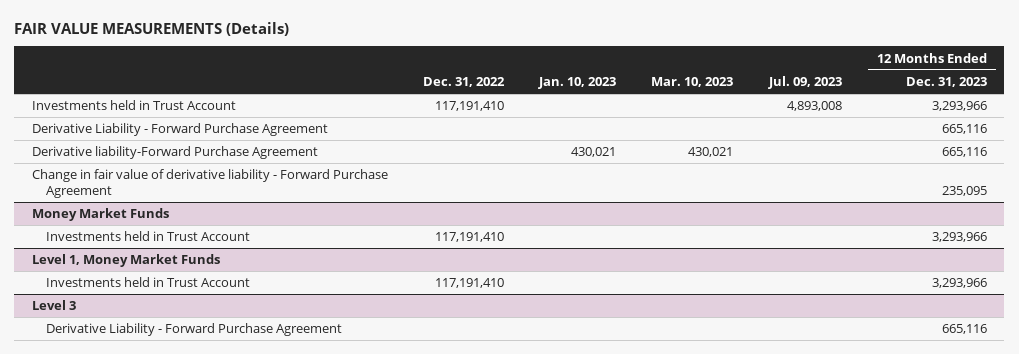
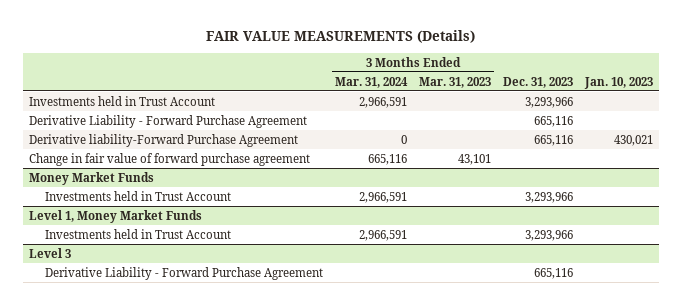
- | Dec. 31, 2022 | Jan. 10, 2023 | Mar. 10, 2023 | Jul. 09, 2023 | 12 Months Ended Dec. 31, 2023
+ | 3 Months Ended Mar. 31, 2024 | 3 Months Ended Mar. 31, 2023 | Dec. 31, 2023 | Jan. 10, 2023
- Change in fair value of derivative liability - Forward Purchase Agreement | | | | | 235,095
+ Change in fair value of forward purchase agreement | 665,116 | 43,101 | |

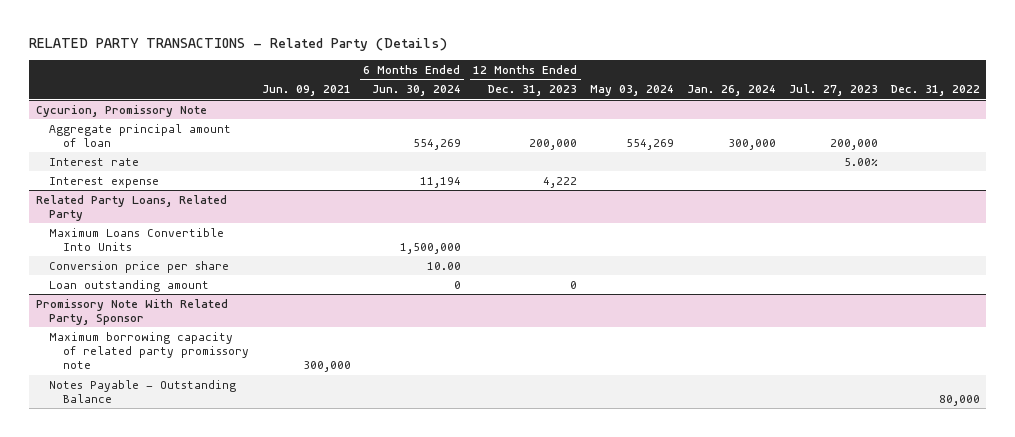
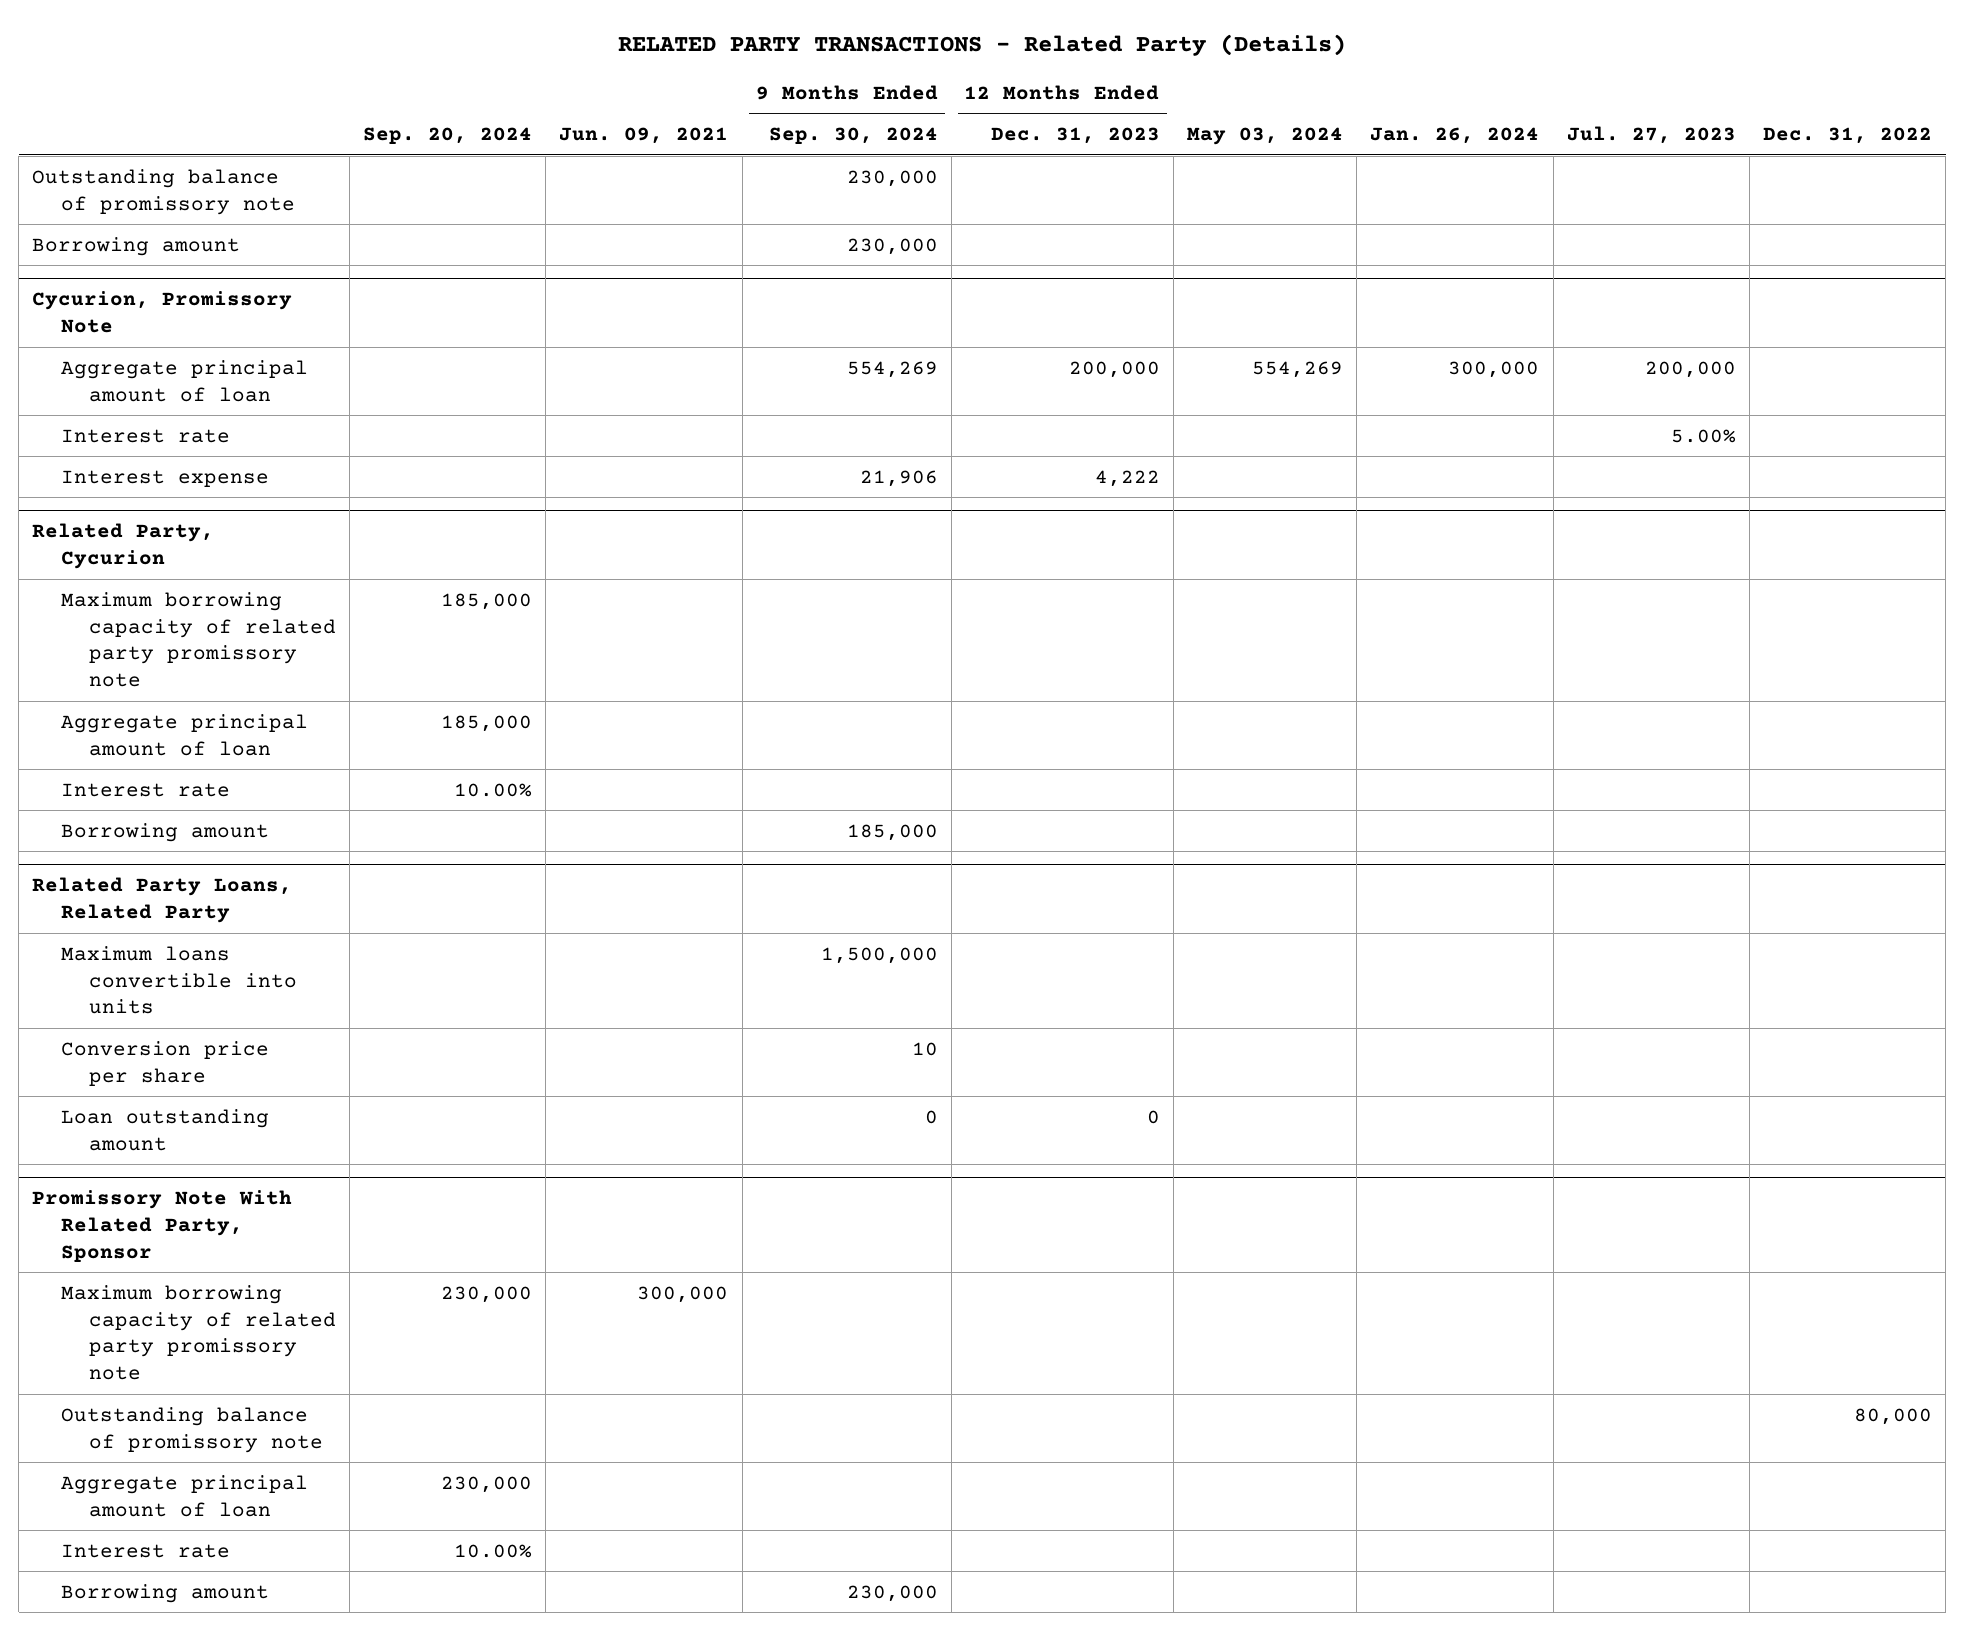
- | Jun. 09, 2021 | 6 Months Ended Jun. 30, 2024 | 12 Months Ended Dec. 31, 2023 | May 03, 2024 | Jan. 26, 2024 | Jul. 27, 2023 | Dec. 31, 2022
+ | Sep. 20, 2024 | Jun. 09, 2021 | 9 Months Ended Sep. 30, 2024 | 12 Months Ended Dec. 31, 2023 | May 03, 2024 | Jan. 26, 2024 | Jul. 27, 2023 | Dec. 31, 2022
+ Outstanding balance of promissory note | | | 230,000 | | | | |
+ Borrowing amount | | | 230,000 | | | | |
+ Related Party, Cycurion
+ Maximum borrowing capacity of related party promissory note | 185,000 | | | | | | |
+ Aggregate principal amount of loan | 185,000 | | | | | | |
+ Interest rate | 10.00% | | | | | | |
+ Borrowing amount | | | 185,000 | | | | |
@ Related Party Loans, Related Party
- Maximum Loans Convertible Into Units | | 1,500,000 | | | | |
+ Maximum loans convertible into units | | | 1,500,000 | | | | |
@ Promissory Note With Related Party, Sponsor
- Notes Payable - Outstanding Balance | | | | | | | 80,000
+ Outstanding balance of promissory note | | | | | | | | 80,000
+ Aggregate principal amount of loan | 230,000 | | | | | | |
+ Interest rate | 10.00% | | | | | | |
+ Borrowing amount | | | 230,000 | | | | |

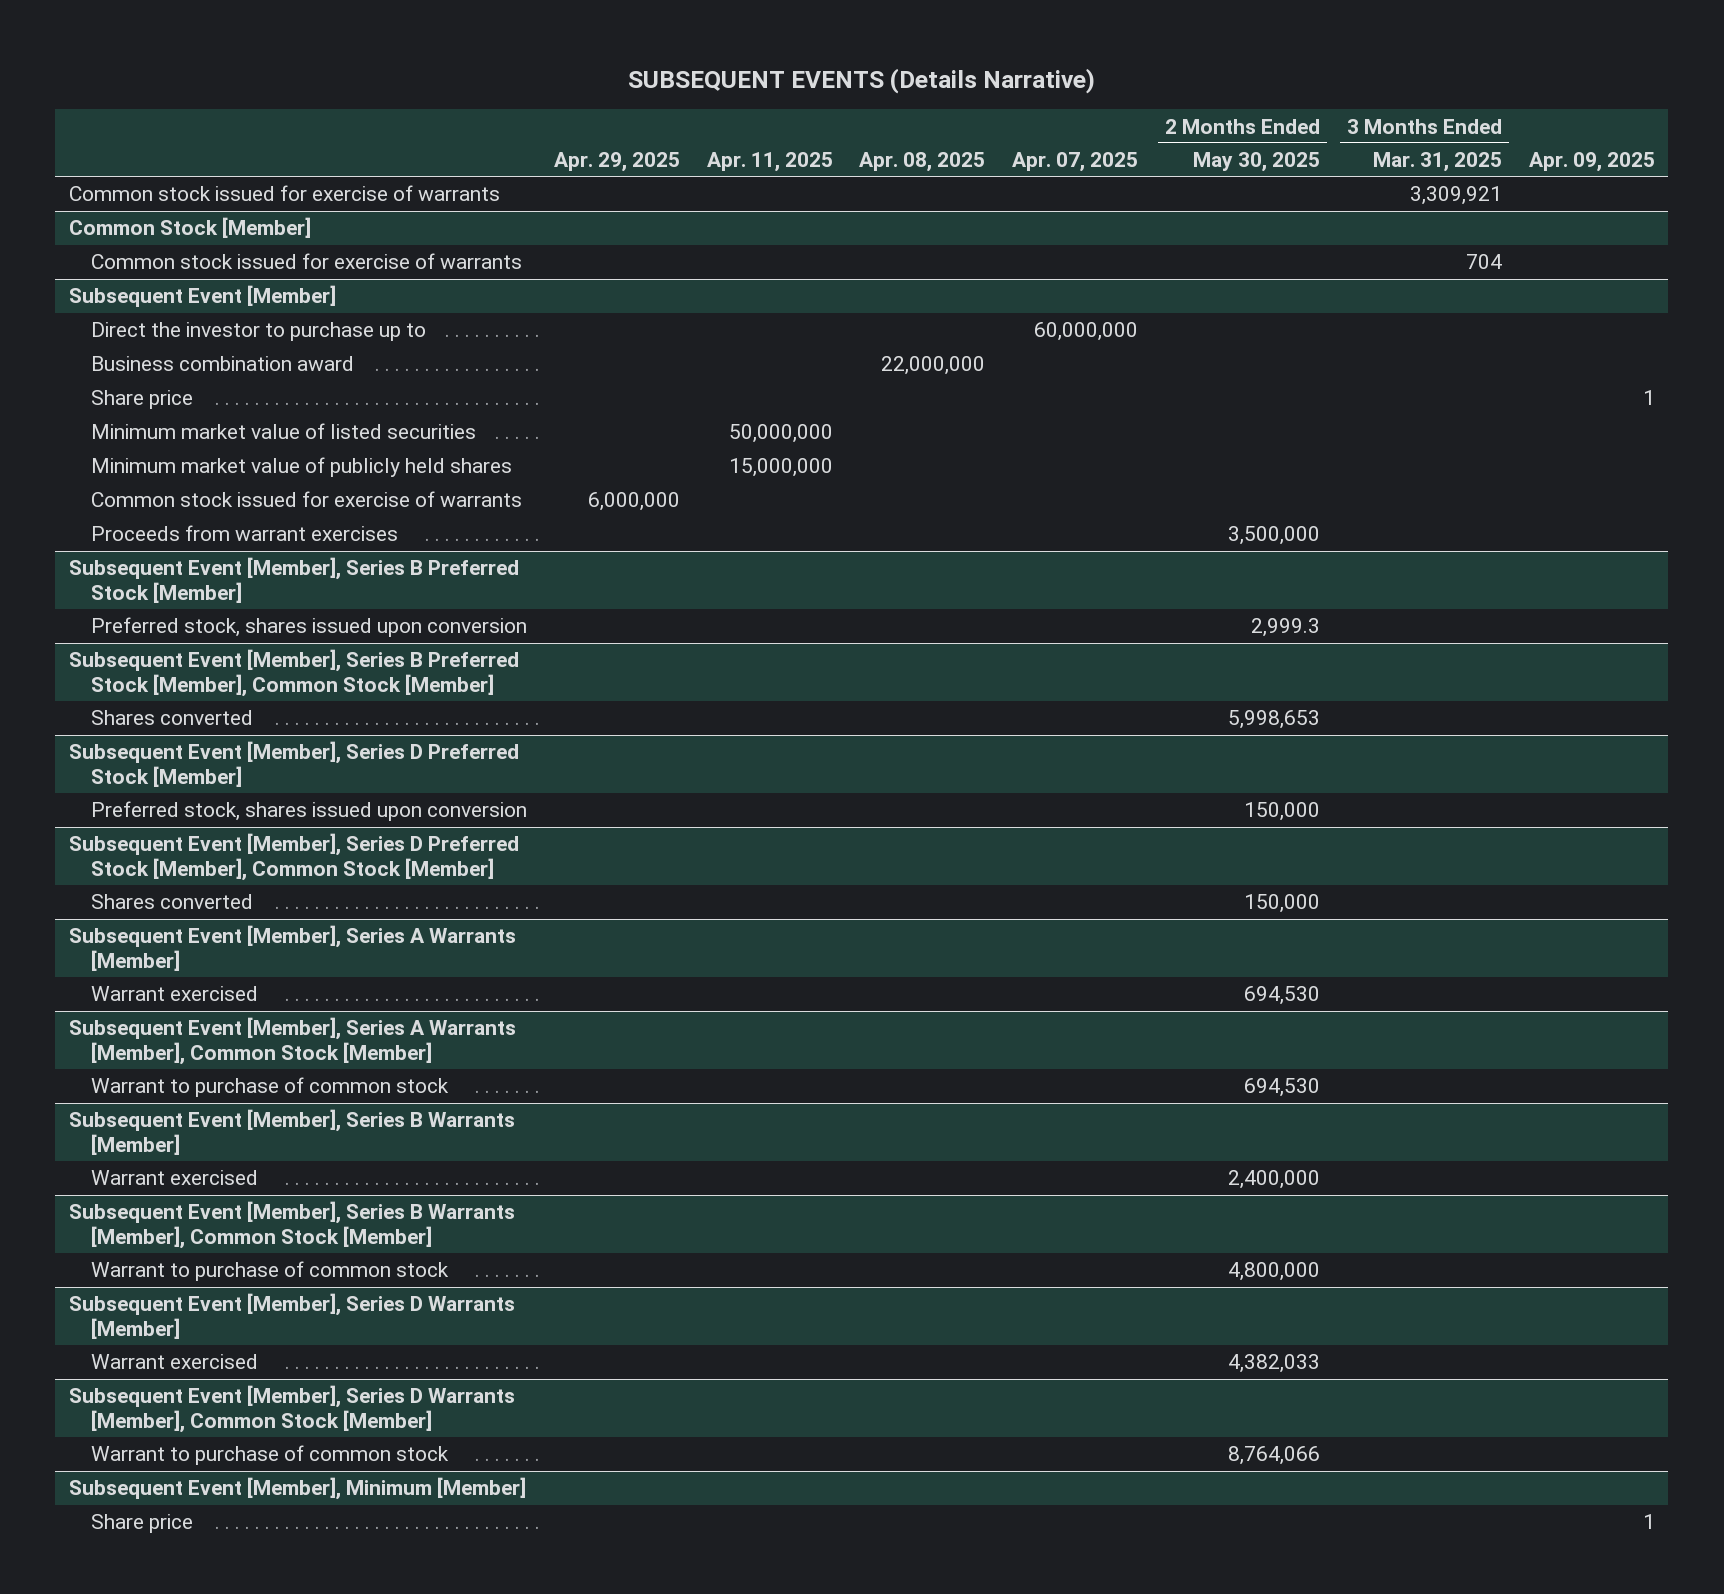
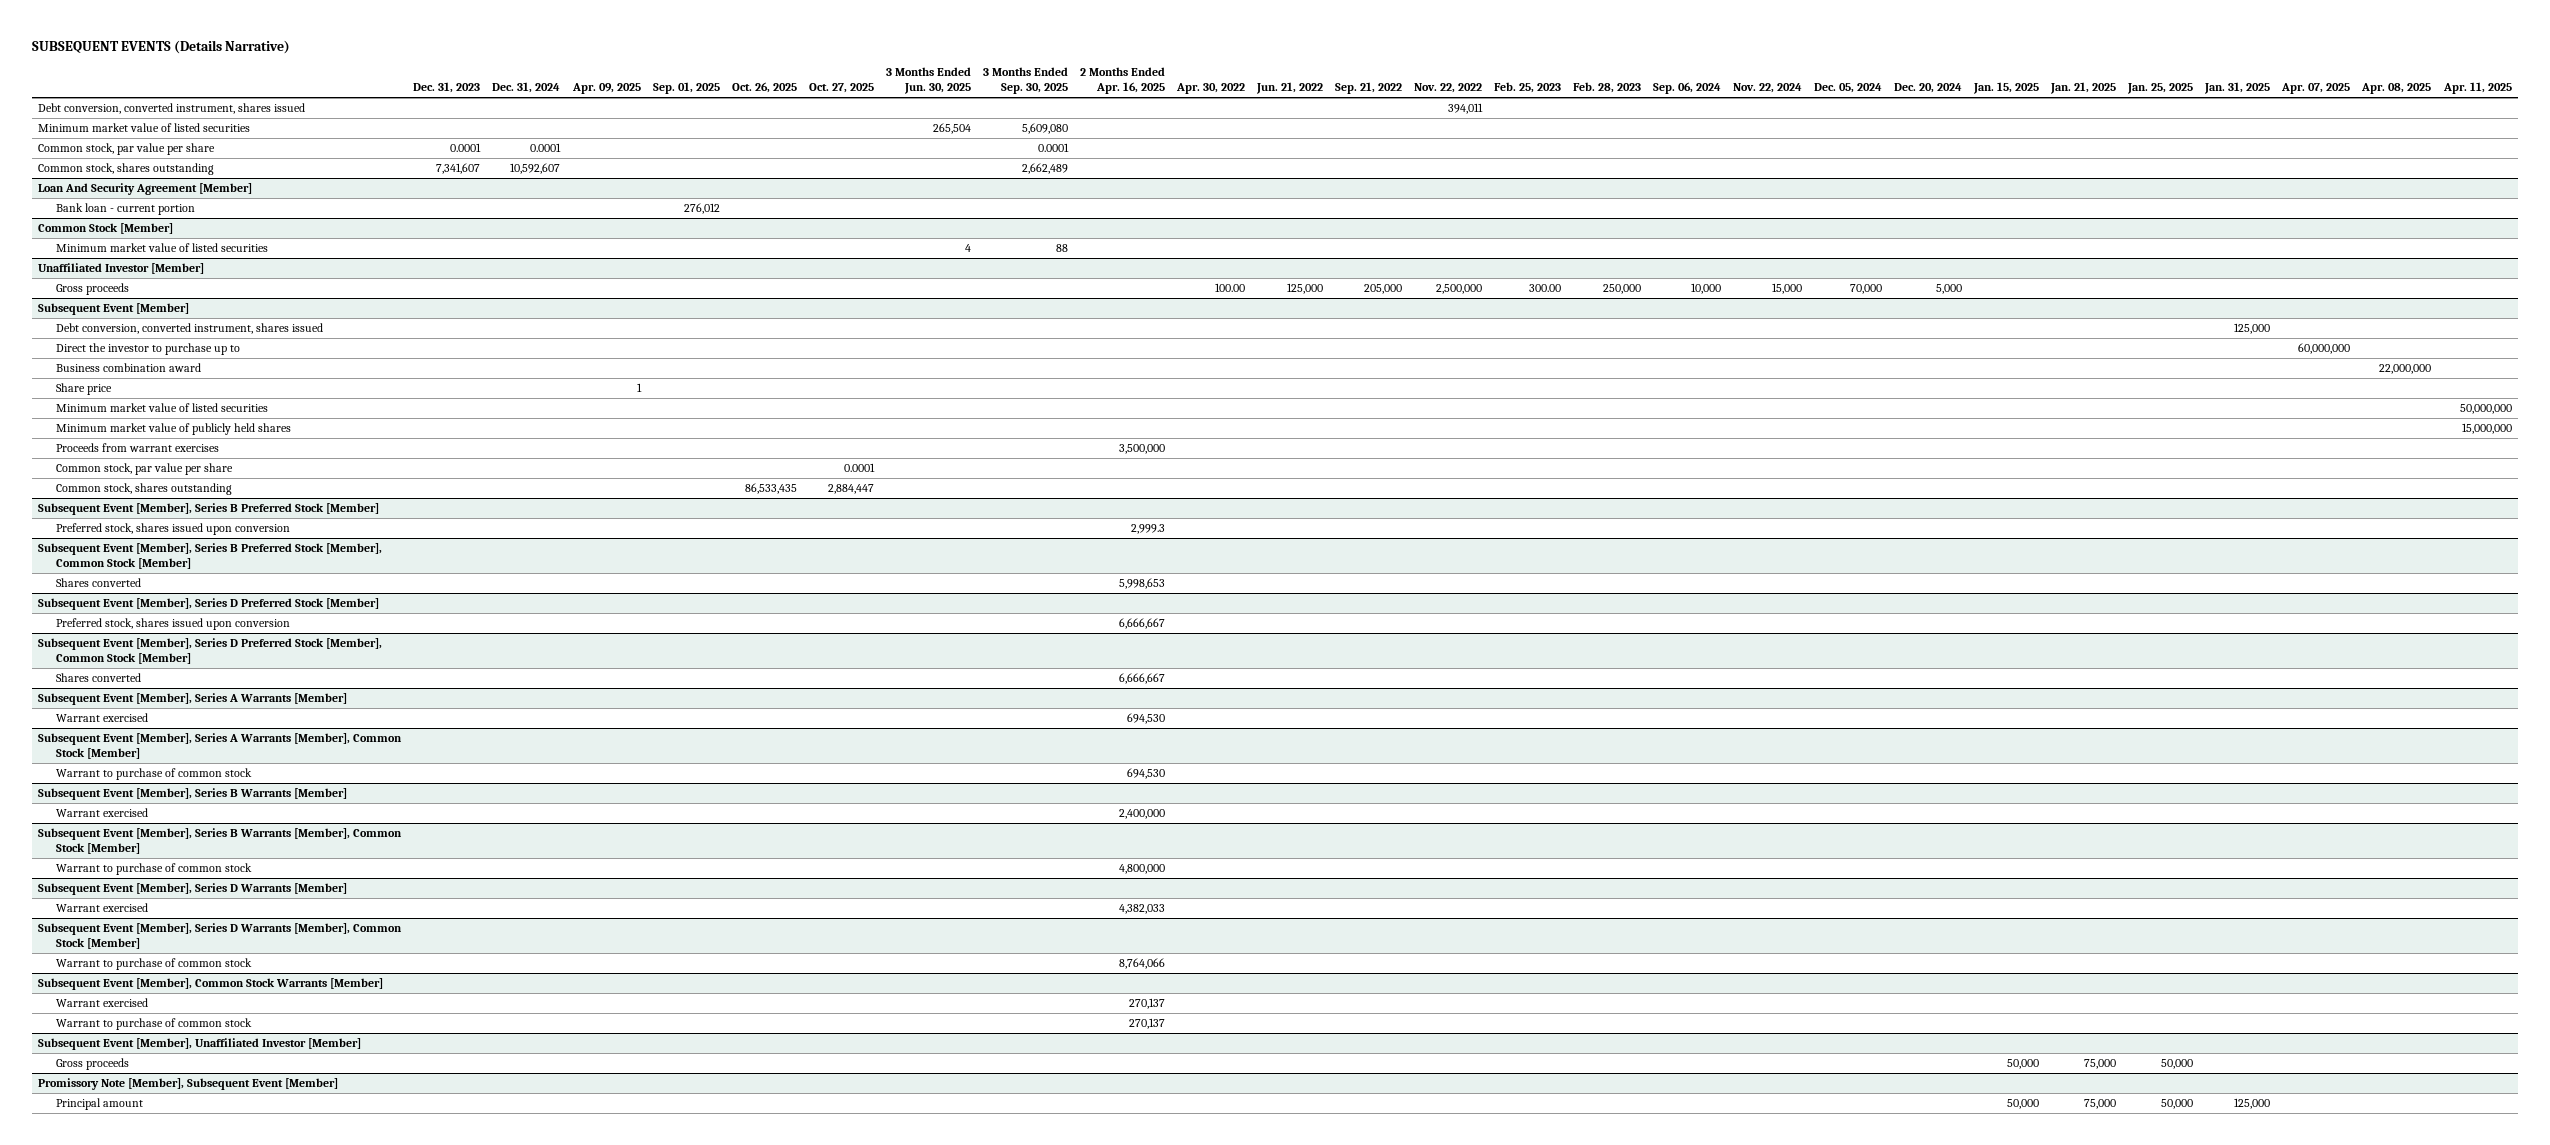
- | Apr. 29, 2025 | Apr. 11, 2025 | Apr. 08, 2025 | Apr. 07, 2025 | 2 Months Ended May 30, 2025 | 3 Months Ended Mar. 31, 2025 | Apr. 09, 2025
+ | Dec. 31, 2023 | Dec. 31, 2024 | Apr. 09, 2025 | Sep. 01, 2025 | Oct. 26, 2025 | Oct. 27, 2025 | 3 Months Ended Jun. 30, 2025 | 3 Months Ended Sep. 30, 2025 | 2 Months Ended Apr. 16, 2025 | Apr. 30, 2022 | Jun. 21, 2022 | Sep. 21, 2022 | Nov. 22, 2022 | Feb. 25, 2023 | Feb. 28, 2023 | Sep. 06, 2024 | Nov. 22, 2024 | Dec. 05, 2024 | Dec. 20, 2024 | Jan. 15, 2025 | Jan. 21, 2025 | Jan. 25, 2025 | Jan. 31, 2025 | Apr. 07, 2025 | Apr. 08, 2025 | Apr. 11, 2025
- Common stock issued for exercise of warrants | | | | | | 3,309,921 |
+ Debt conversion, converted instrument, shares issued | | | | | | | | | | | | | 394,011 | | | | | | | | | | | | |
+ Minimum market value of listed securities | | | | | | | 265,504 | 5,609,080 | | | | | | | | | | | | | | | | | |
+ Common stock, par value per share | 0.0001 | 0.0001 | | | | | | 0.0001 | | | | | | | | | | | | | | | | | |
+ Common stock, shares outstanding | 7,341,607 | 10,592,607 | | | | | | 2,662,489 | | | | | | | | | | | | | | | | | |
+ Loan And Security Agreement [Member]
+ Bank loan - current portion | | | | 276,012 | | | | | | | | | | | | | | | | | | | | | |
@ Common Stock [Member]
- Common stock issued for exercise of warrants | | | | | | 704 |
+ Minimum market value of listed securities | | | | | | | 4 | 88 | | | | | | | | | | | | | | | | | |
+ Unaffiliated Investor [Member]
+ Gross proceeds | | | | | | | | | | 100.00 | 125,000 | 205,000 | 2,500,000 | 300.00 | 250,000 | 10,000 | 15,000 | 70,000 | 5,000 | | | | | | |
@ Subsequent Event [Member]
+ Debt conversion, converted instrument, shares issued | | | | | | | | | | | | | | | | | | | | | | | 125,000 | | |
- Common stock issued for exercise of warrants | 6,000,000 | | | | | |
+ Common stock, par value per share | | | | | | 0.0001 | | | | | | | | | | | | | | | | | | | |
+ Common stock, shares outstanding | | | | | 86,533,435 | 2,884,447 | | | | | | | | | | | | | | | | | | | |
- Subsequent Event [Member], Minimum [Member]
- Share price | | | | | | | 1
+ Subsequent Event [Member], Common Stock Warrants [Member]
+ Warrant exercised | | | | | | | | | 270,137 | | | | | | | | | | | | | | | | |
+ Warrant to purchase of common stock | | | | | | | | | 270,137 | | | | | | | | | | | | | | | | |
+ Subsequent Event [Member], Unaffiliated Investor [Member]
+ Gross proceeds | | | | | | | | | | | | | | | | | | | | 50,000 | 75,000 | 50,000 | | | |
+ Promissory Note [Member], Subsequent Event [Member]
+ Principal amount | | | | | | | | | | | | | | | | | | | | 50,000 | 75,000 | 50,000 | 125,000 | | |

